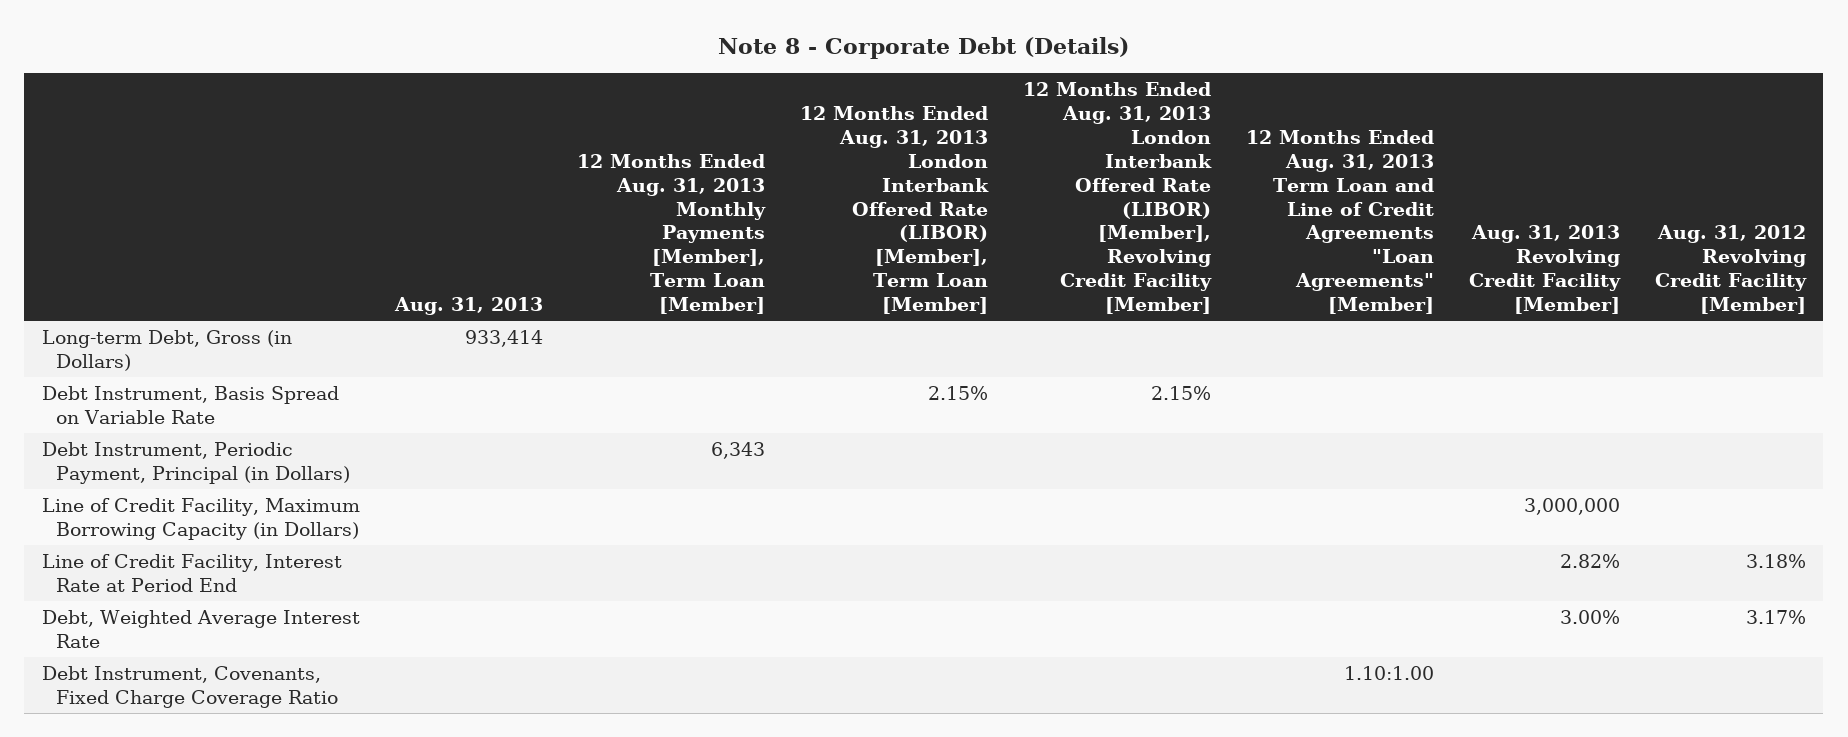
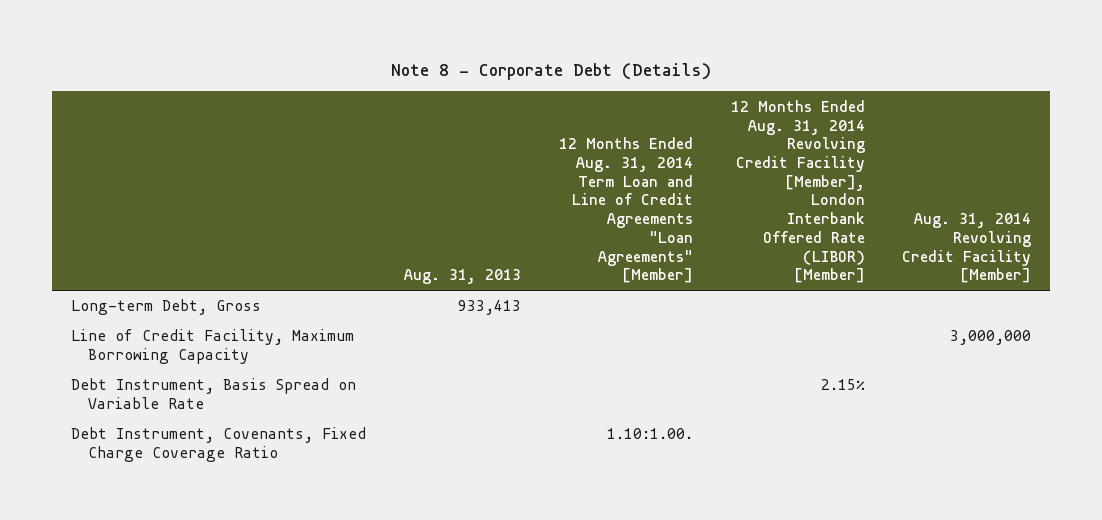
- | Aug. 31, 2013 | 12 Months Ended Aug. 31, 2013 Monthly Payments [Member], Term Loan [Member] | 12 Months Ended Aug. 31, 2013 London Interbank Offered Rate (LIBOR) [Member], Term Loan [Member] | 12 Months Ended Aug. 31, 2013 London Interbank Offered Rate (LIBOR) [Member], Revolving Credit Facility [Member] | 12 Months Ended Aug. 31, 2013 Term Loan and Line of Credit Agreements "Loan Agreements" [Member] | Aug. 31, 2013 Revolving Credit Facility [Member] | Aug. 31, 2012 Revolving Credit Facility [Member]
+ | Aug. 31, 2013 | 12 Months Ended Aug. 31, 2014 Term Loan and Line of Credit Agreements "Loan Agreements" [Member] | 12 Months Ended Aug. 31, 2014 Revolving Credit Facility [Member], London Interbank Offered Rate (LIBOR) [Member] | Aug. 31, 2014 Revolving Credit Facility [Member]
- Long-term Debt, Gross (in Dollars) | 933,414 | | | | | |
+ Long-term Debt, Gross | 933,413 | | |
+ Line of Credit Facility, Maximum Borrowing Capacity | | | | 3,000,000
- Debt Instrument, Periodic Payment, Principal (in Dollars) | | 6,343 | | | | |
- Line of Credit Facility, Maximum Borrowing Capacity (in Dollars) | | | | | | 3,000,000 |
- Line of Credit Facility, Interest Rate at Period End | | | | | | 2.82% | 3.18%
- Debt, Weighted Average Interest Rate | | | | | | 3.00% | 3.17%

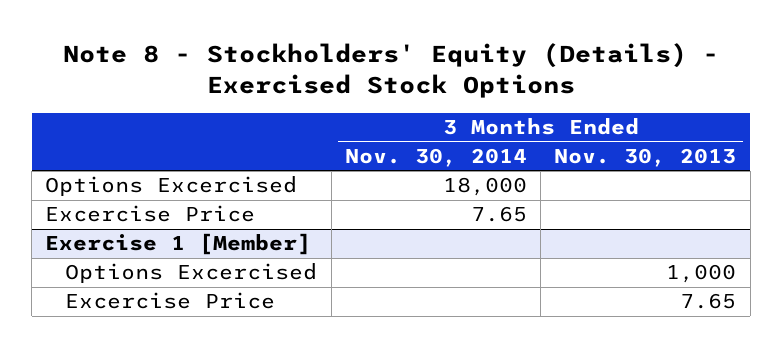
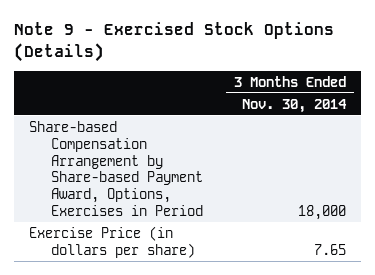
- Note 8 - Stockholders' Equity (Details) - Exercised Stock Options
+ Note 9 - Exercised Stock Options (Details)
- | 3 Months Ended Nov. 30, 2014 | 3 Months Ended Nov. 30, 2013
+ | 3 Months Ended Nov. 30, 2014
- Options Excercised | 18,000 |
- Excercise Price | 7.65 |
- Exercise 1 [Member]
- Options Excercised | | 1,000
- Excercise Price | | 7.65
+ Share-based Compensation Arrangement by Share-based Payment Award, Options, Exercises in Period | 18,000
+ Exercise Price (in dollars per share) | 7.65

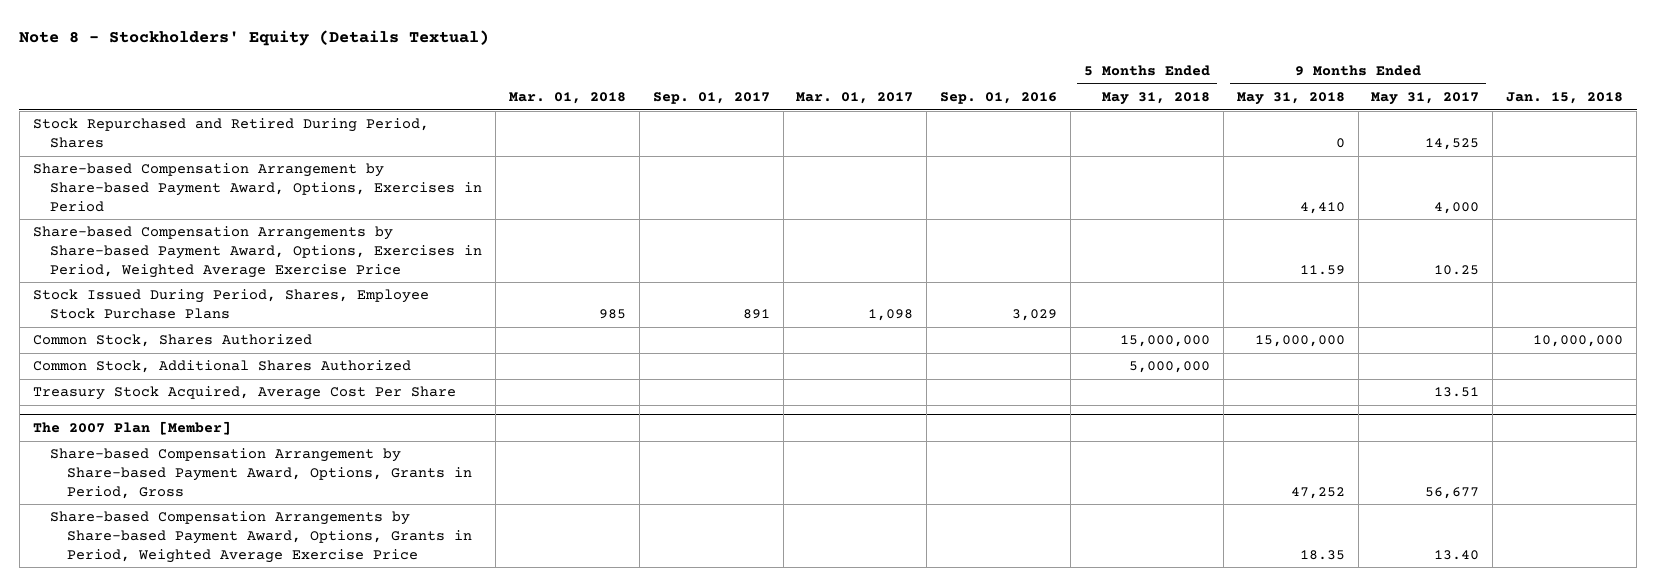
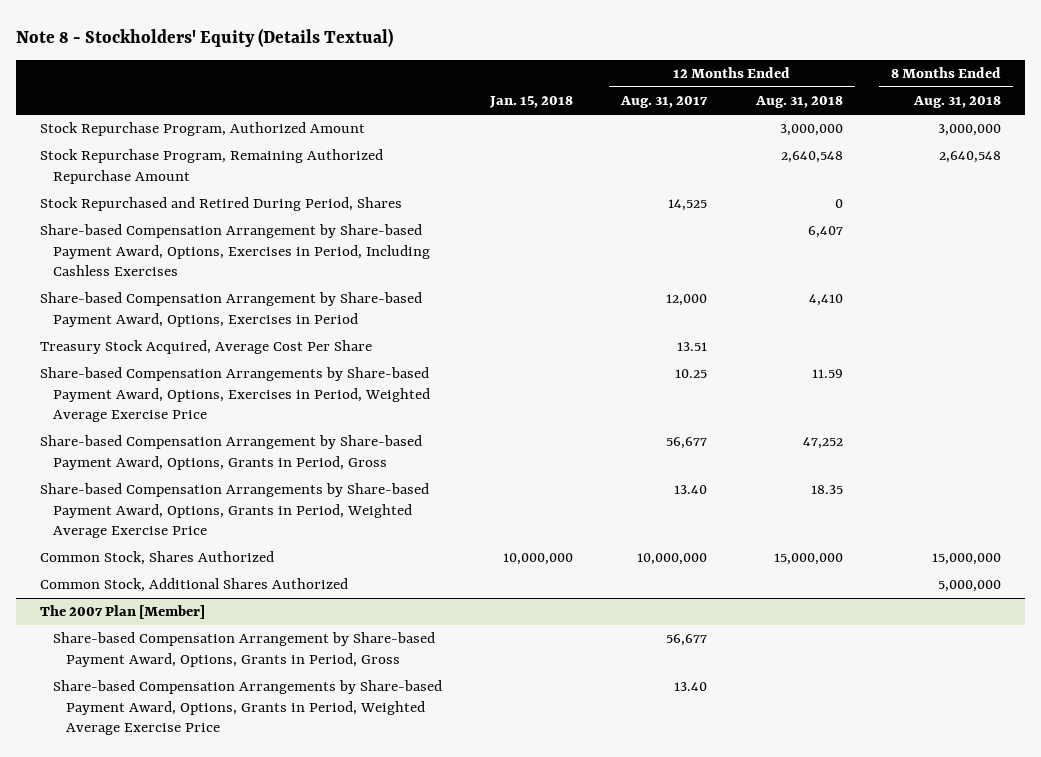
- | Mar. 01, 2018 | Sep. 01, 2017 | Mar. 01, 2017 | Sep. 01, 2016 | 5 Months Ended May 31, 2018 | 9 Months Ended May 31, 2018 | 9 Months Ended May 31, 2017 | Jan. 15, 2018
+ | Jan. 15, 2018 | 12 Months Ended Aug. 31, 2017 | 12 Months Ended Aug. 31, 2018 | 8 Months Ended Aug. 31, 2018
+ Stock Repurchase Program, Authorized Amount | | | 3,000,000 | 3,000,000
+ Stock Repurchase Program, Remaining Authorized Repurchase Amount | | | 2,640,548 | 2,640,548
+ Share-based Compensation Arrangement by Share-based Payment Award, Options, Exercises in Period, Including Cashless Exercises | | | 6,407 |
moved up: Treasury Stock Acquired, Average Cost Per Share | | 13.51 | |
- Stock Issued During Period, Shares, Employee Stock Purchase Plans | 985 | 891 | 1,098 | 3,029 | | | |
+ Share-based Compensation Arrangement by Share-based Payment Award, Options, Grants in Period, Gross | | 56,677 | 47,252 |
+ Share-based Compensation Arrangements by Share-based Payment Award, Options, Grants in Period, Weighted Average Exercise Price | | 13.40 | 18.35 |

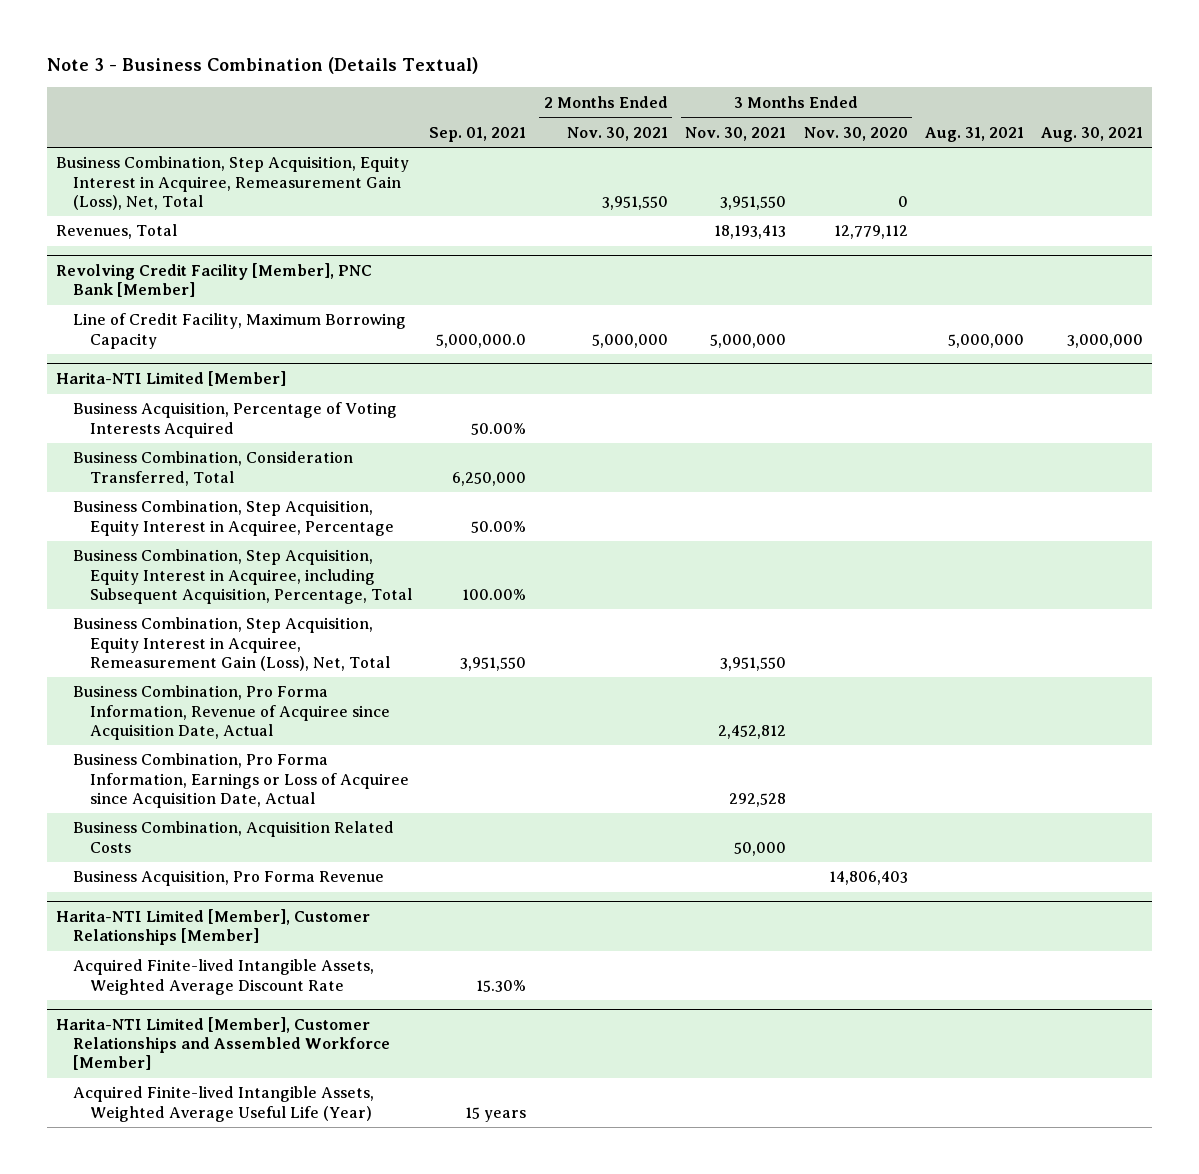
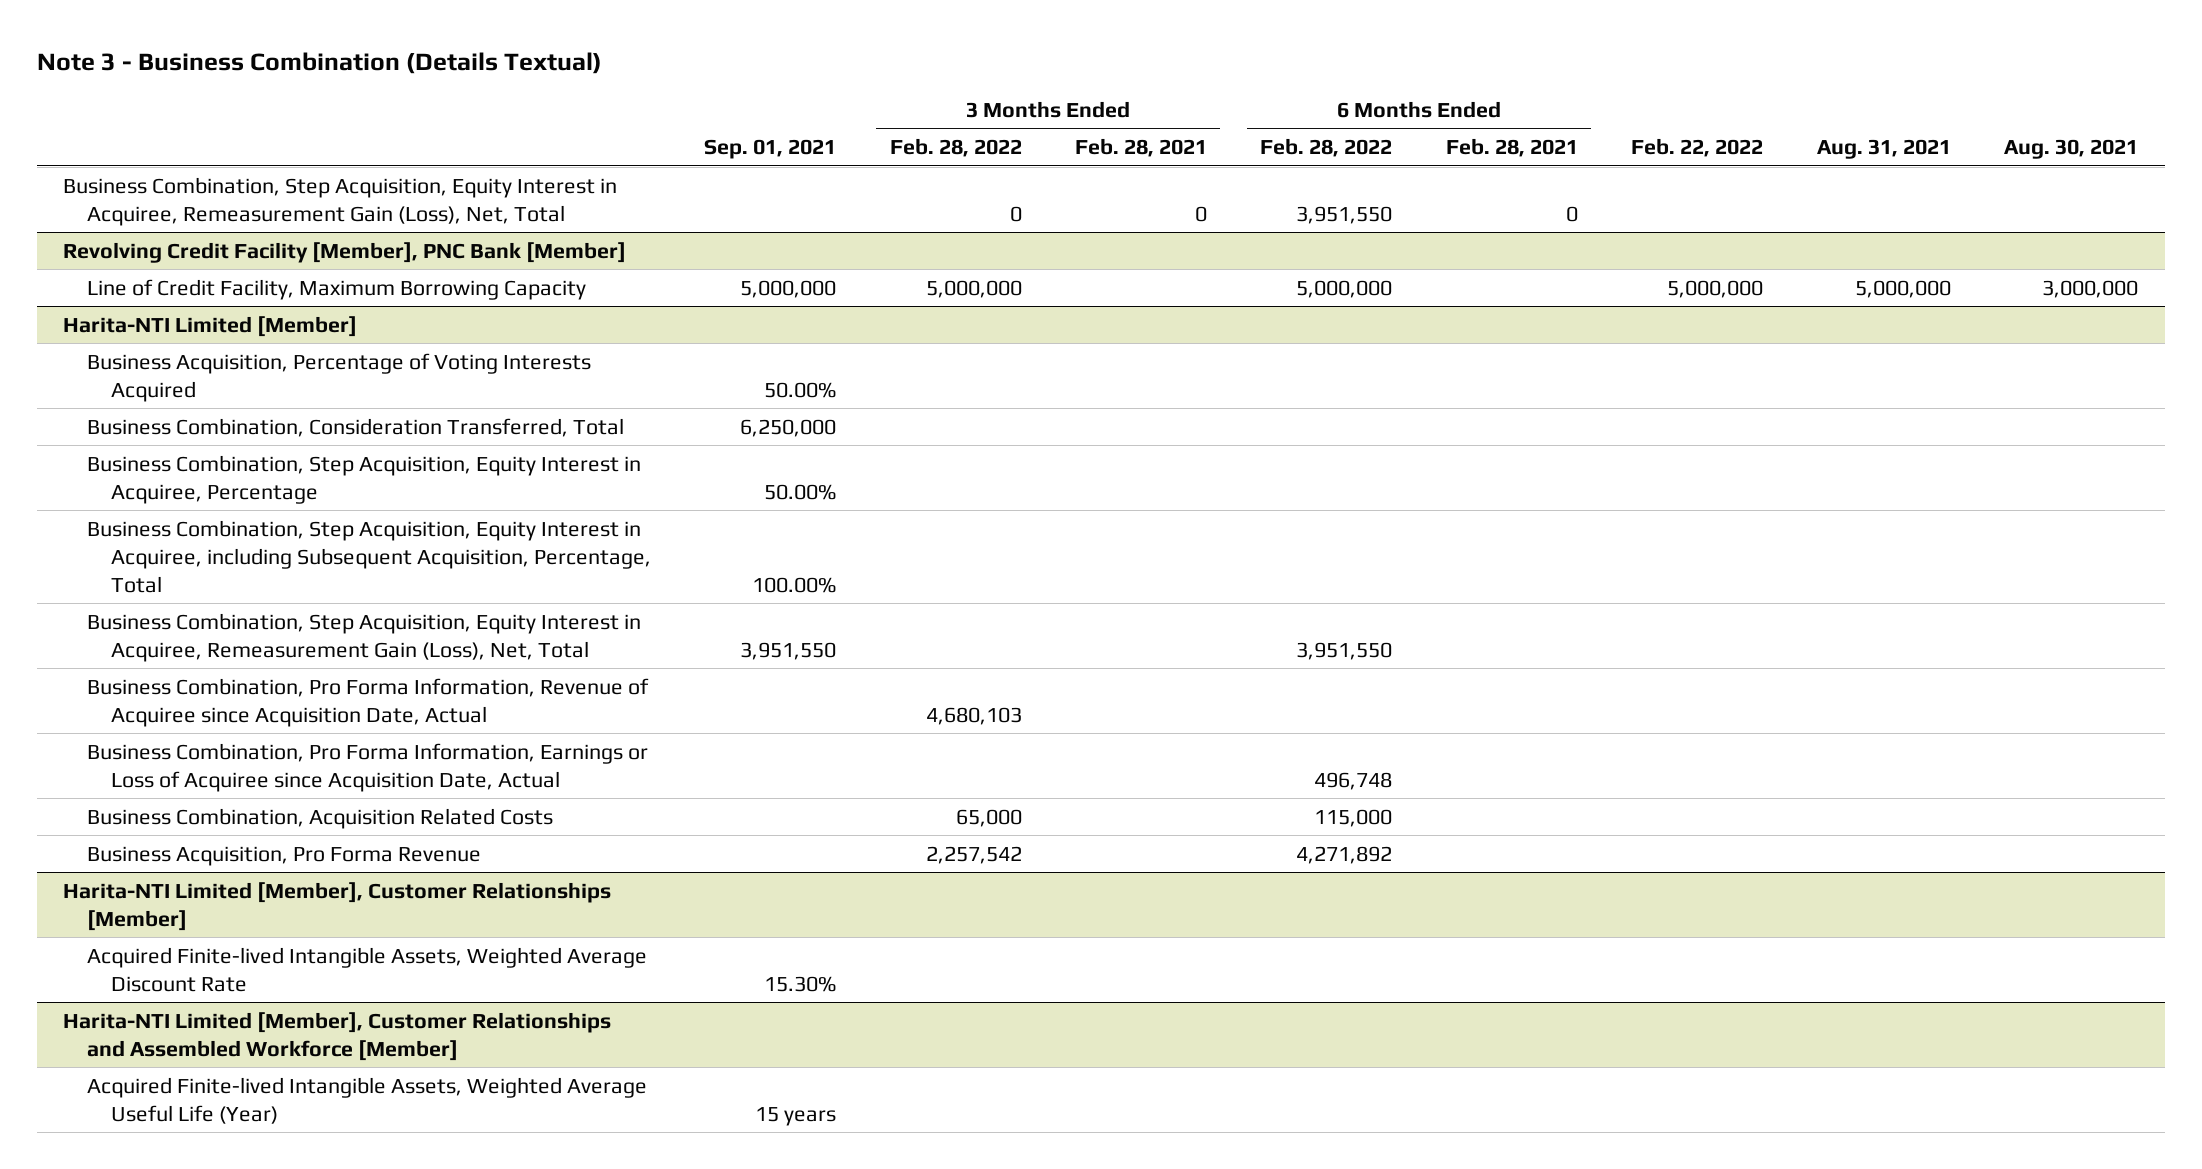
- | Sep. 01, 2021 | 2 Months Ended Nov. 30, 2021 | 3 Months Ended Nov. 30, 2021 | 3 Months Ended Nov. 30, 2020 | Aug. 31, 2021 | Aug. 30, 2021
+ | Sep. 01, 2021 | 3 Months Ended Feb. 28, 2022 | 3 Months Ended Feb. 28, 2021 | 6 Months Ended Feb. 28, 2022 | 6 Months Ended Feb. 28, 2021 | Feb. 22, 2022 | Aug. 31, 2021 | Aug. 30, 2021
- Revenues, Total | | | 18,193,413 | 12,779,112 | |
@ Revolving Credit Facility [Member], PNC Bank [Member]
- Line of Credit Facility, Maximum Borrowing Capacity | 5,000,000.0 | 5,000,000 | 5,000,000 | | 5,000,000 | 3,000,000
+ Line of Credit Facility, Maximum Borrowing Capacity | 5,000,000 | 5,000,000 | | 5,000,000 | | 5,000,000 | 5,000,000 | 3,000,000

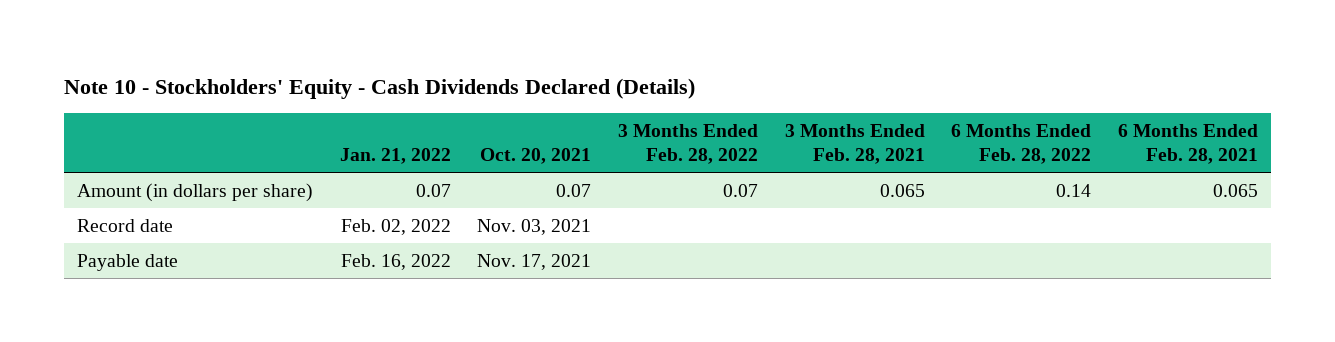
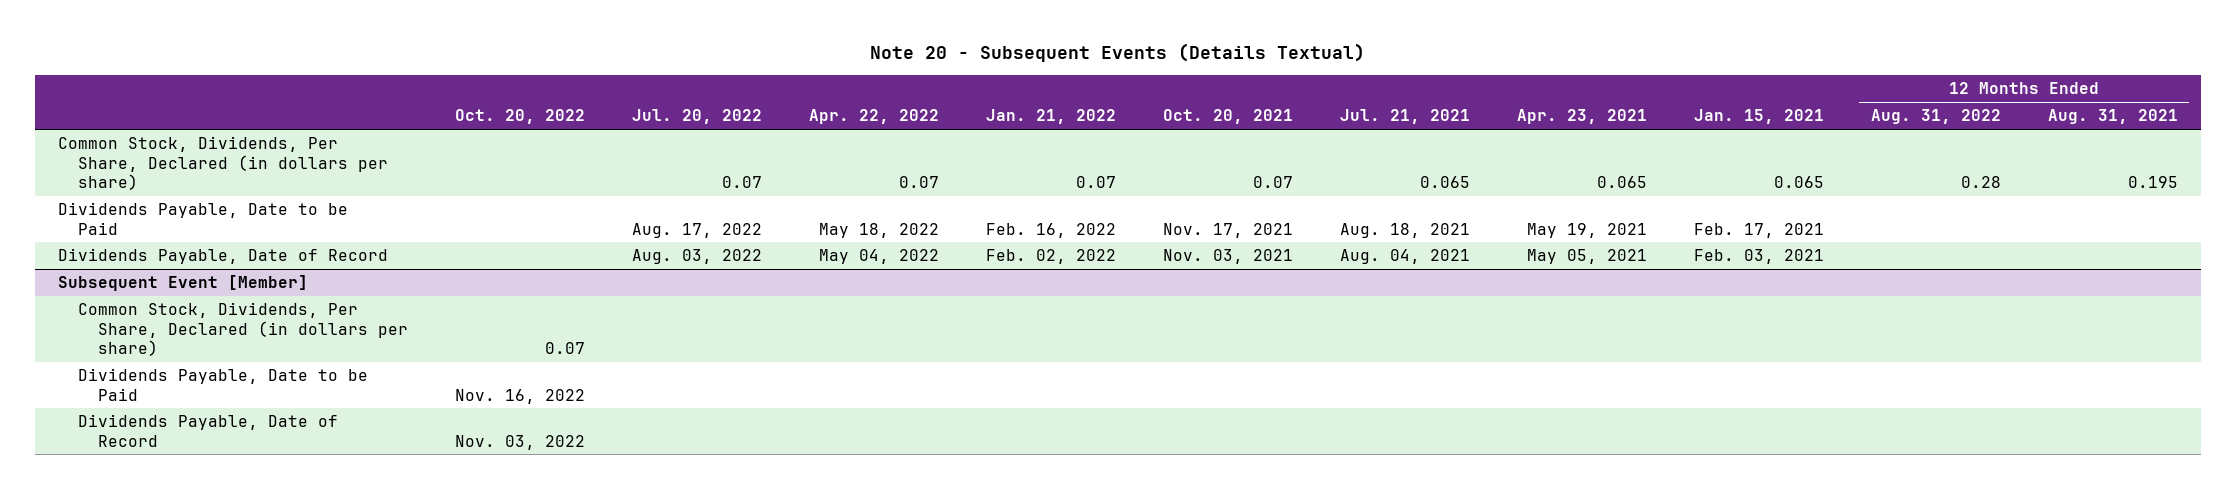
- Note 10 - Stockholders' Equity - Cash Dividends Declared (Details)
+ Note 20 - Subsequent Events (Details Textual)
- | Jan. 21, 2022 | Oct. 20, 2021 | 3 Months Ended Feb. 28, 2022 | 3 Months Ended Feb. 28, 2021 | 6 Months Ended Feb. 28, 2022 | 6 Months Ended Feb. 28, 2021
+ | Oct. 20, 2022 | Jul. 20, 2022 | Apr. 22, 2022 | Jan. 21, 2022 | Oct. 20, 2021 | Jul. 21, 2021 | Apr. 23, 2021 | Jan. 15, 2021 | 12 Months Ended Aug. 31, 2022 | 12 Months Ended Aug. 31, 2021
- Amount (in dollars per share) | 0.07 | 0.07 | 0.07 | 0.065 | 0.14 | 0.065
- Record date | Feb. 02, 2022 | Nov. 03, 2021 | | | |
- Payable date | Feb. 16, 2022 | Nov. 17, 2021 | | | |
+ Common Stock, Dividends, Per Share, Declared (in dollars per share) | | 0.07 | 0.07 | 0.07 | 0.07 | 0.065 | 0.065 | 0.065 | 0.28 | 0.195
+ Dividends Payable, Date to be Paid | | Aug. 17, 2022 | May 18, 2022 | Feb. 16, 2022 | Nov. 17, 2021 | Aug. 18, 2021 | May 19, 2021 | Feb. 17, 2021 | |
+ Dividends Payable, Date of Record | | Aug. 03, 2022 | May 04, 2022 | Feb. 02, 2022 | Nov. 03, 2021 | Aug. 04, 2021 | May 05, 2021 | Feb. 03, 2021 | |
+ Subsequent Event [Member]
+ Common Stock, Dividends, Per Share, Declared (in dollars per share) | 0.07 | | | | | | | | |
+ Dividends Payable, Date to be Paid | Nov. 16, 2022 | | | | | | | | |
+ Dividends Payable, Date of Record | Nov. 03, 2022 | | | | | | | | |

